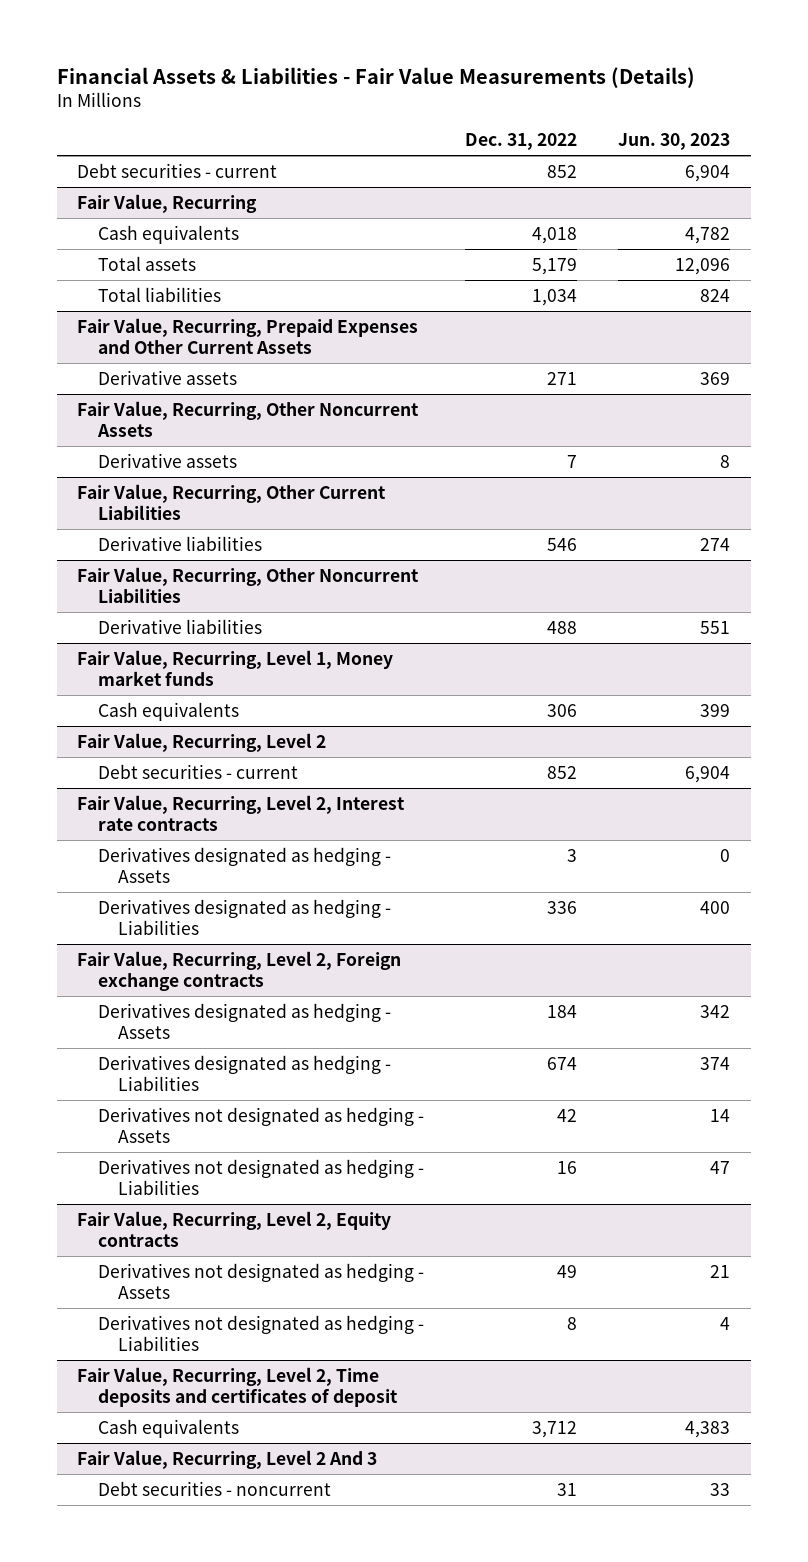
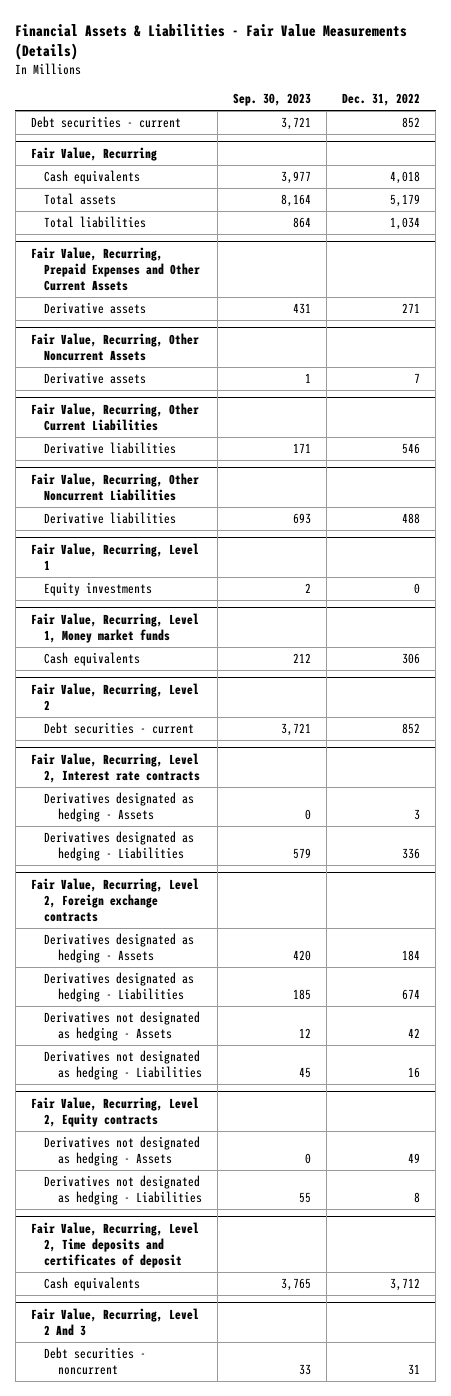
- | Dec. 31, 2022 | Jun. 30, 2023
+ | Sep. 30, 2023 | Dec. 31, 2022
+ Fair Value, Recurring, Level 1
+ Equity investments | 2 | 0

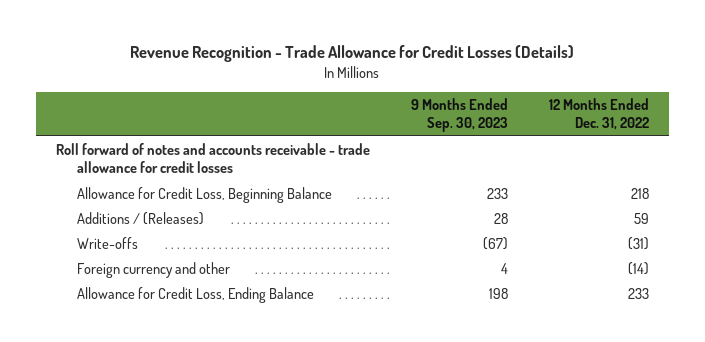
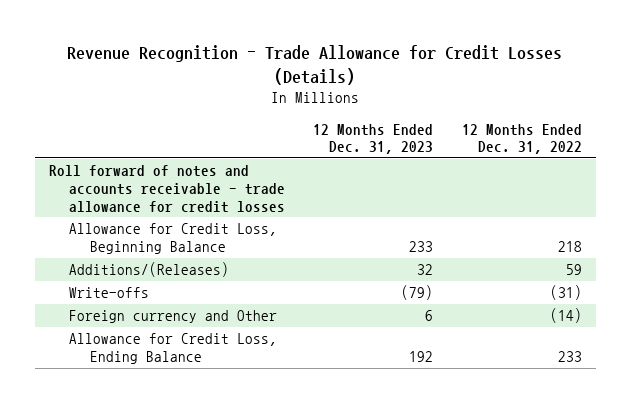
- | 9 Months Ended Sep. 30, 2023 | 12 Months Ended Dec. 31, 2022
+ | 12 Months Ended Dec. 31, 2023 | 12 Months Ended Dec. 31, 2022
- Additions / (Releases) | 28 | 59
+ Additions/(Releases) | 32 | 59
- Foreign currency and other | 4 | (14)
+ Foreign currency and Other | 6 | (14)

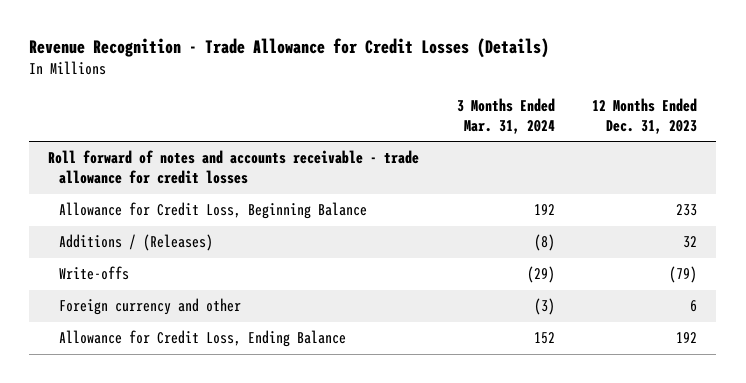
- | 12 Months Ended Dec. 31, 2023 | 12 Months Ended Dec. 31, 2022
+ | 3 Months Ended Mar. 31, 2024 | 12 Months Ended Dec. 31, 2023
- Additions/(Releases) | 32 | 59
+ Additions / (Releases) | (8) | 32
- Foreign currency and Other | 6 | (14)
+ Foreign currency and other | (3) | 6

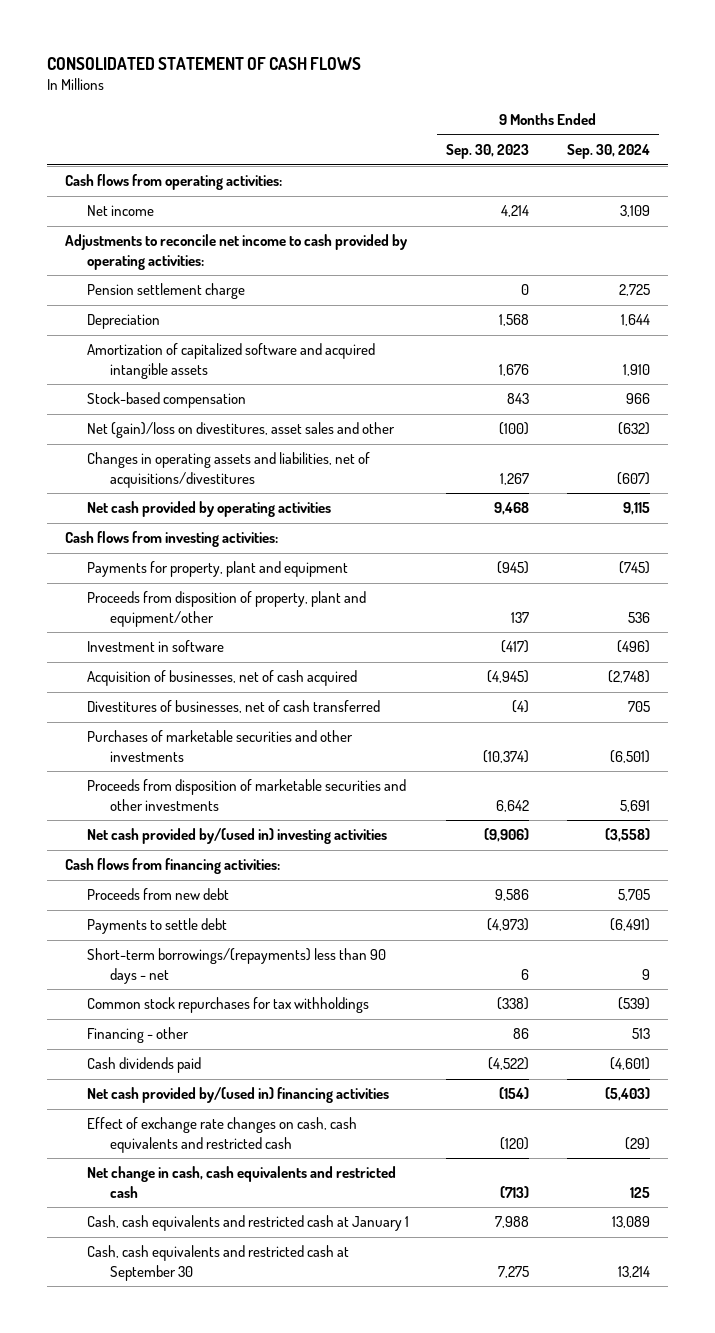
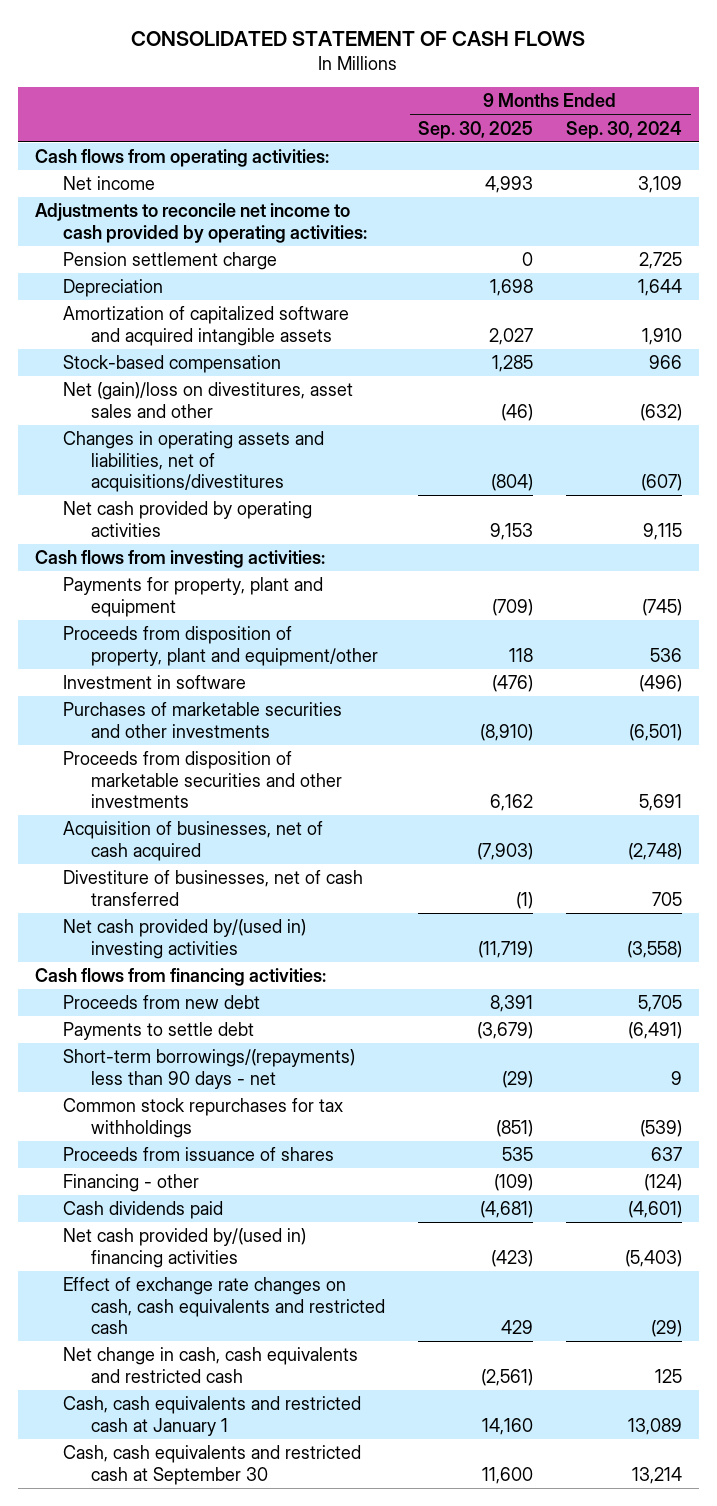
- | 9 Months Ended Sep. 30, 2023 | 9 Months Ended Sep. 30, 2024
+ | 9 Months Ended Sep. 30, 2025 | 9 Months Ended Sep. 30, 2024
- Divestitures of businesses, net of cash transferred | (4) | 705
moved down: Acquisition of businesses, net of cash acquired | (7,903) | (2,748)
+ Divestiture of businesses, net of cash transferred | (1) | 705
- Financing - other | 86 | 513
+ Proceeds from issuance of shares | 535 | 637
+ Financing - other | (109) | (124)

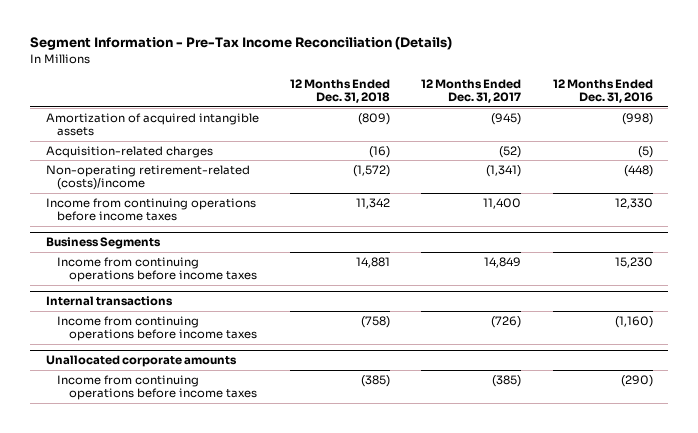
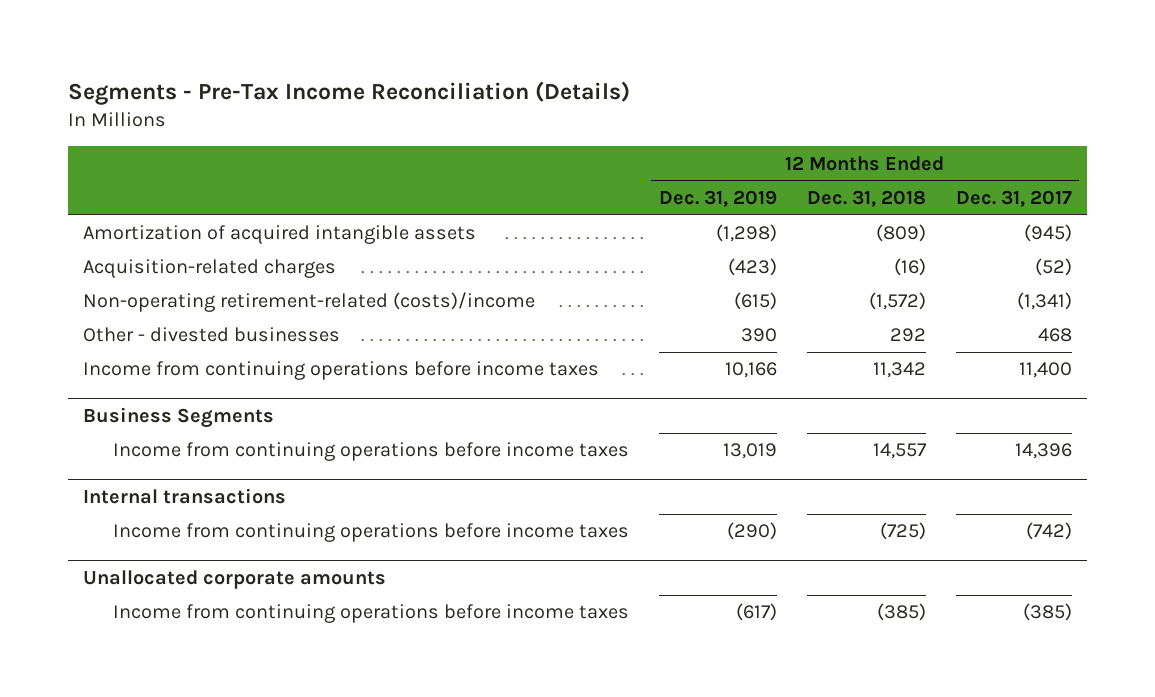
- Segment Information - Pre-Tax Income Reconciliation (Details)
+ Segments - Pre-Tax Income Reconciliation (Details)
- | 12 Months Ended Dec. 31, 2018 | 12 Months Ended Dec. 31, 2017 | 12 Months Ended Dec. 31, 2016
+ | 12 Months Ended Dec. 31, 2019 | 12 Months Ended Dec. 31, 2018 | 12 Months Ended Dec. 31, 2017
+ Other - divested businesses | 390 | 292 | 468
@ Business Segments
- Income from continuing operations before income taxes | 14,881 | 14,849 | 15,230
+ Income from continuing operations before income taxes | 13,019 | 14,557 | 14,396
@ Internal transactions
- Income from continuing operations before income taxes | (758) | (726) | (1,160)
+ Income from continuing operations before income taxes | (290) | (725) | (742)

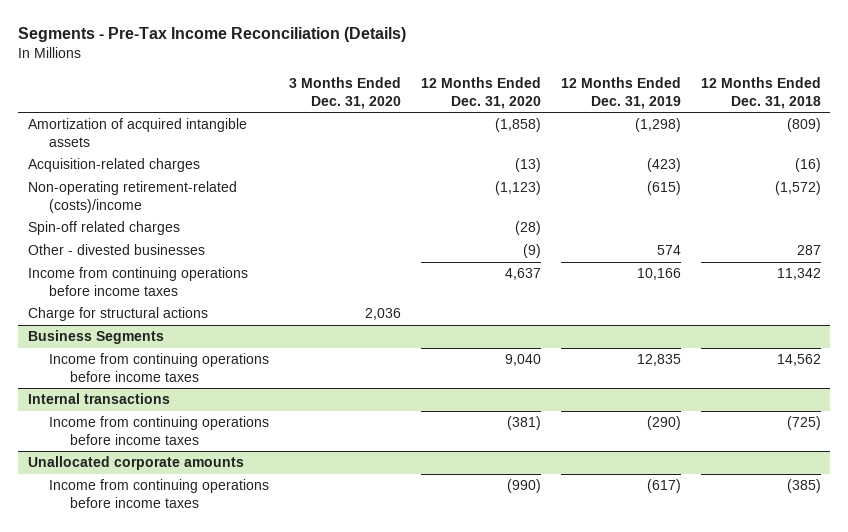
- | 12 Months Ended Dec. 31, 2019 | 12 Months Ended Dec. 31, 2018 | 12 Months Ended Dec. 31, 2017
+ | 3 Months Ended Dec. 31, 2020 | 12 Months Ended Dec. 31, 2020 | 12 Months Ended Dec. 31, 2019 | 12 Months Ended Dec. 31, 2018
- Other - divested businesses | 390 | 292 | 468
+ Spin-off related charges | | (28) | |
+ Other - divested businesses | | (9) | 574 | 287
+ Charge for structural actions | 2,036 | | |
@ Business Segments
- Income from continuing operations before income taxes | 13,019 | 14,557 | 14,396
+ Income from continuing operations before income taxes | | 9,040 | 12,835 | 14,562

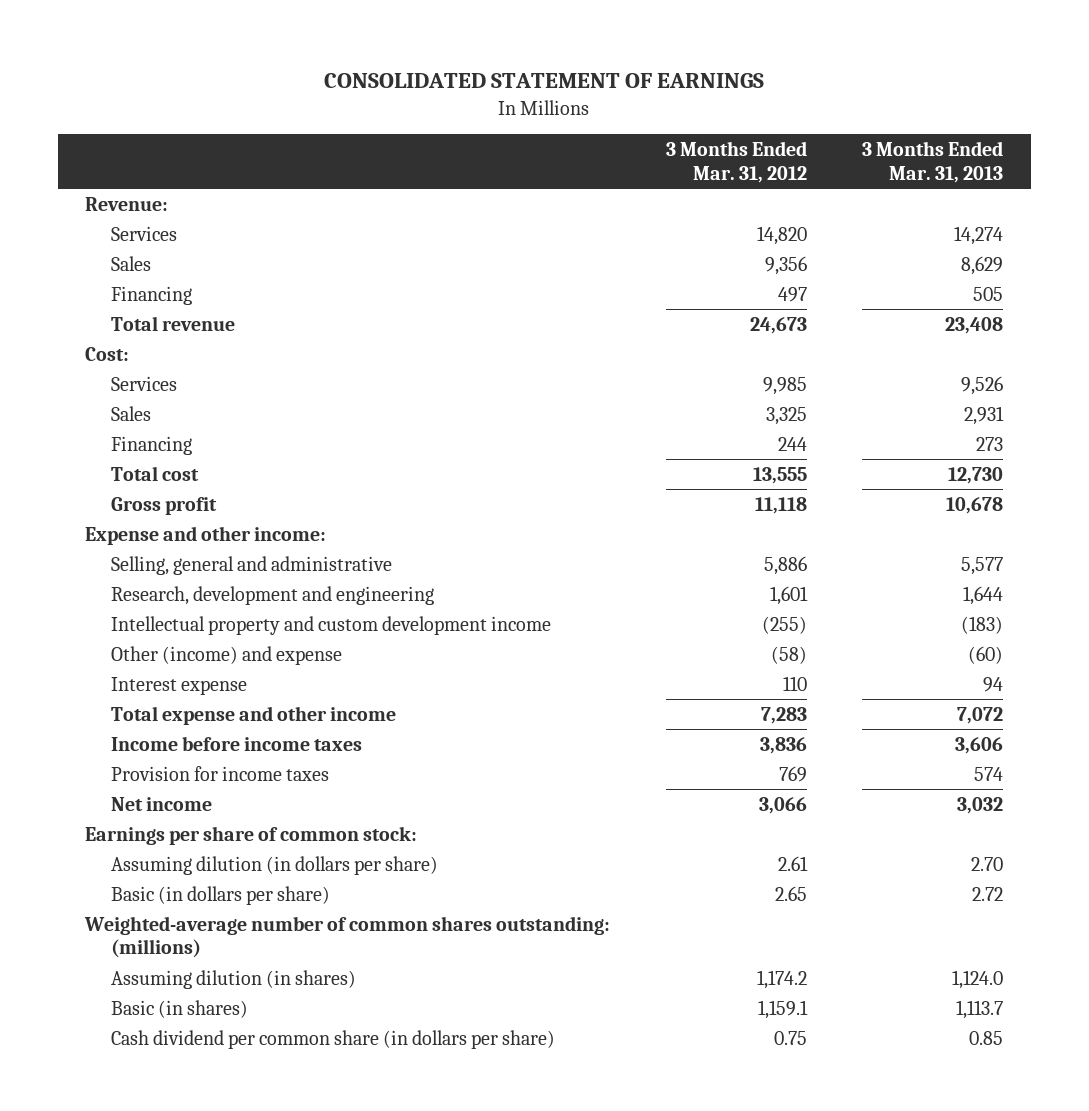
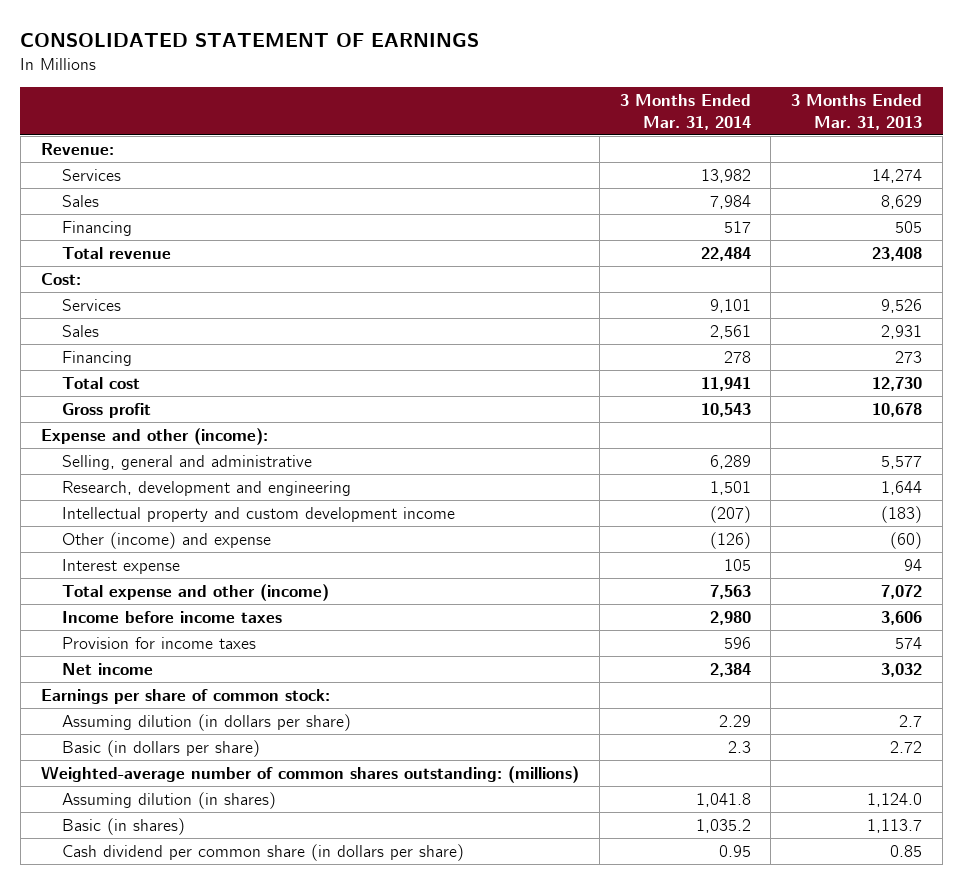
- | 3 Months Ended Mar. 31, 2012 | 3 Months Ended Mar. 31, 2013
+ | 3 Months Ended Mar. 31, 2014 | 3 Months Ended Mar. 31, 2013
- Expense and other income:
+ Expense and other (income):
- Total expense and other income | 7,283 | 7,072
+ Total expense and other (income) | 7,563 | 7,072
- Assuming dilution (in dollars per share) | 2.61 | 2.70
+ Assuming dilution (in dollars per share) | 2.29 | 2.7

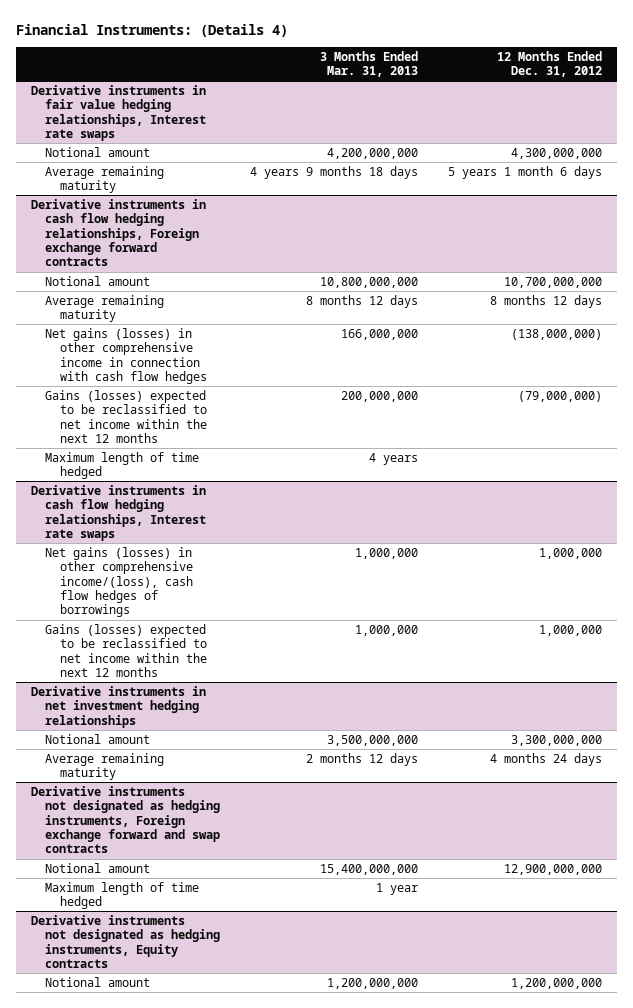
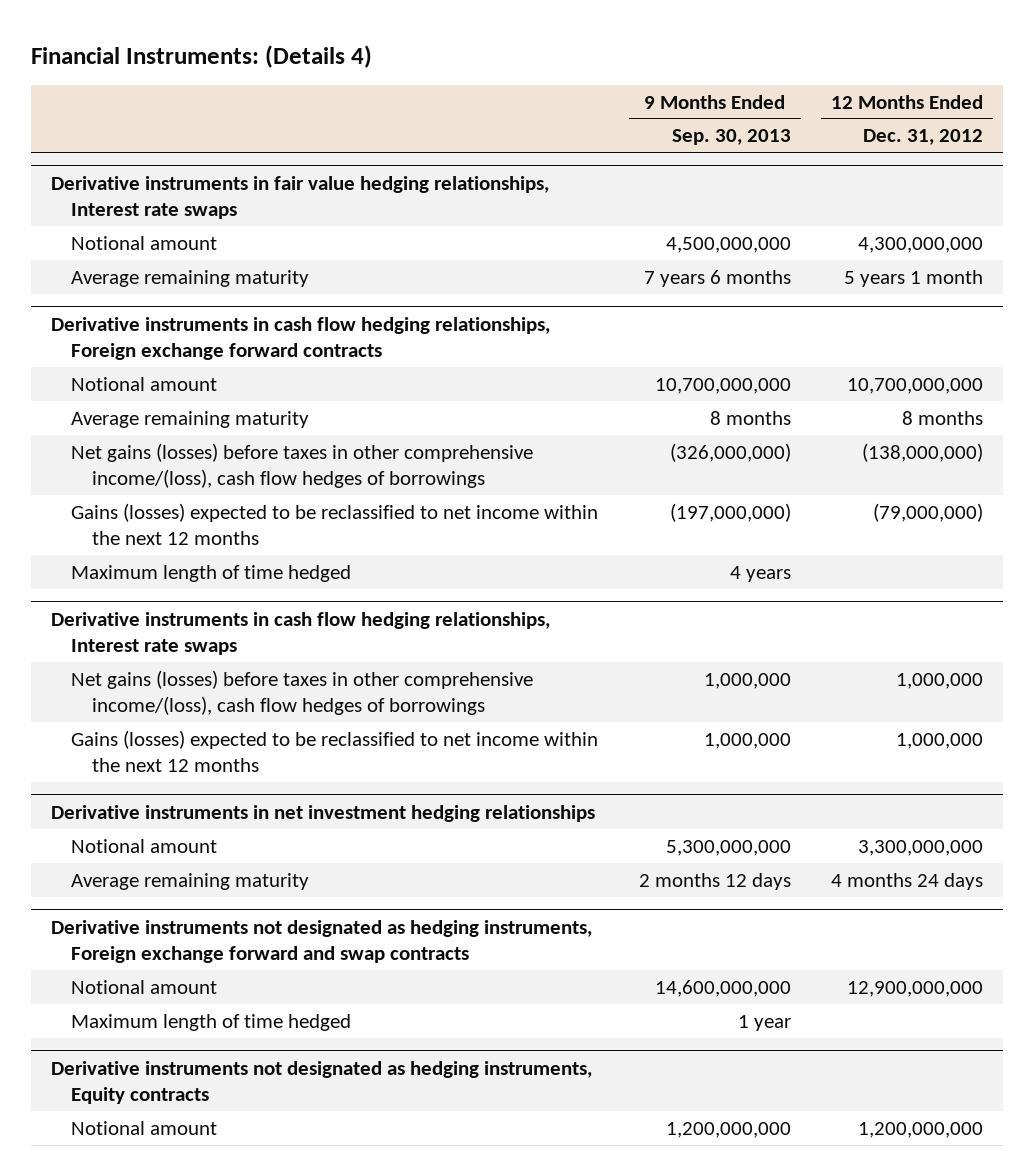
- | 3 Months Ended Mar. 31, 2013 | 12 Months Ended Dec. 31, 2012
+ | 9 Months Ended Sep. 30, 2013 | 12 Months Ended Dec. 31, 2012
@ Derivative instruments in fair value hedging relationships, Interest rate swaps
- Average remaining maturity | 4 years 9 months 18 days | 5 years 1 month 6 days
+ Average remaining maturity | 7 years 6 months | 5 years 1 month
@ Derivative instruments in cash flow hedging relationships, Foreign exchange forward contracts
- Average remaining maturity | 8 months 12 days | 8 months 12 days
- Net gains (losses) in other comprehensive income in connection with cash flow hedges | 166,000,000 | (138,000,000)
+ Average remaining maturity | 8 months | 8 months
+ Net gains (losses) before taxes in other comprehensive income/(loss), cash flow hedges of borrowings | (326,000,000) | (138,000,000)
@ Derivative instruments in cash flow hedging relationships, Interest rate swaps
- Net gains (losses) in other comprehensive income/(loss), cash flow hedges of borrowings | 1,000,000 | 1,000,000
+ Net gains (losses) before taxes in other comprehensive income/(loss), cash flow hedges of borrowings | 1,000,000 | 1,000,000

